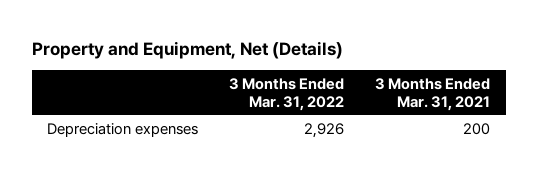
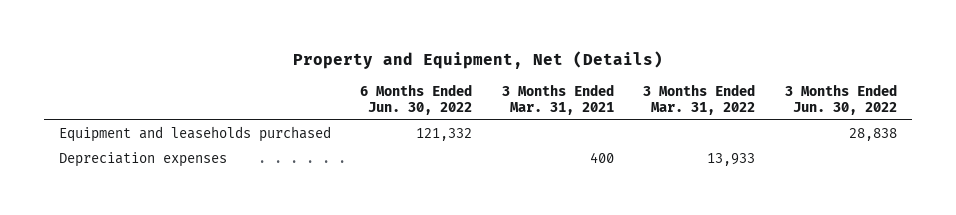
- | 3 Months Ended Mar. 31, 2022 | 3 Months Ended Mar. 31, 2021
+ | 6 Months Ended Jun. 30, 2022 | 3 Months Ended Mar. 31, 2021 | 3 Months Ended Mar. 31, 2022 | 3 Months Ended Jun. 30, 2022
- Depreciation expenses | 2,926 | 200
+ Equipment and leaseholds purchased | 121,332 | | | 28,838
+ Depreciation expenses | | 400 | 13,933 |

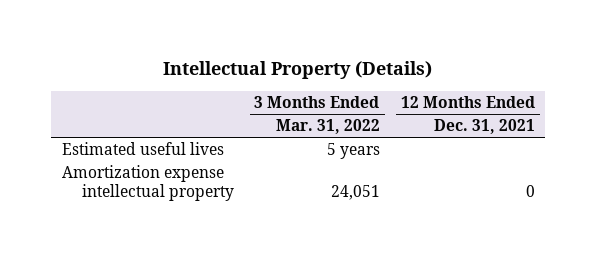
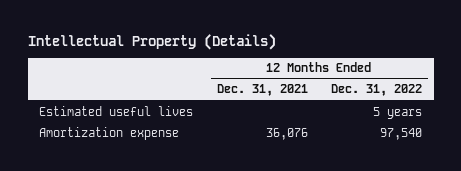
- | 3 Months Ended Mar. 31, 2022 | 12 Months Ended Dec. 31, 2021
+ | 12 Months Ended Dec. 31, 2021 | 12 Months Ended Dec. 31, 2022
- Amortization expense intellectual property | 24,051 | 0
+ Amortization expense | 36,076 | 97,540

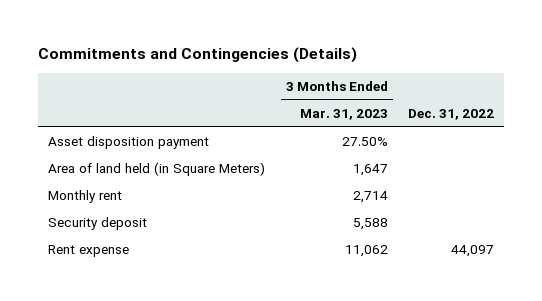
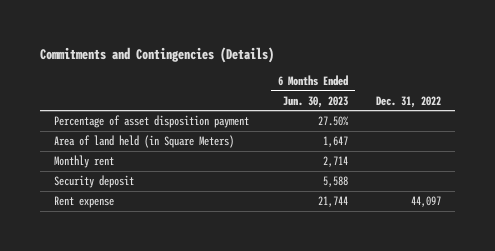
- | 3 Months Ended Mar. 31, 2023 | Dec. 31, 2022
+ | 6 Months Ended Jun. 30, 2023 | Dec. 31, 2022
- Asset disposition payment | 27.50% |
+ Percentage of asset disposition payment | 27.50% |

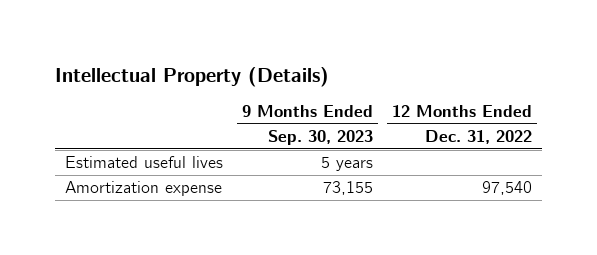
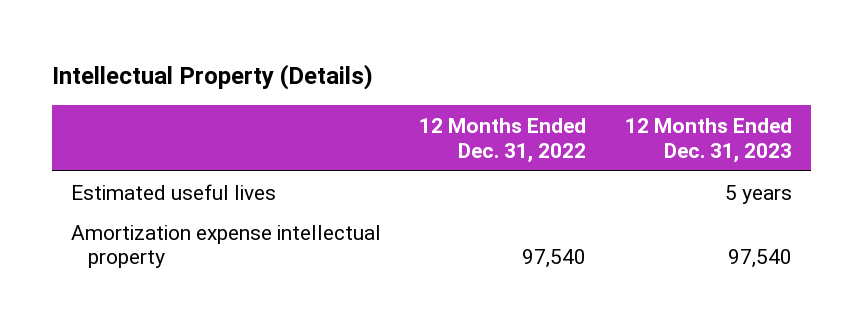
- | 9 Months Ended Sep. 30, 2023 | 12 Months Ended Dec. 31, 2022
+ | 12 Months Ended Dec. 31, 2022 | 12 Months Ended Dec. 31, 2023
- Amortization expense | 73,155 | 97,540
+ Amortization expense intellectual property | 97,540 | 97,540

